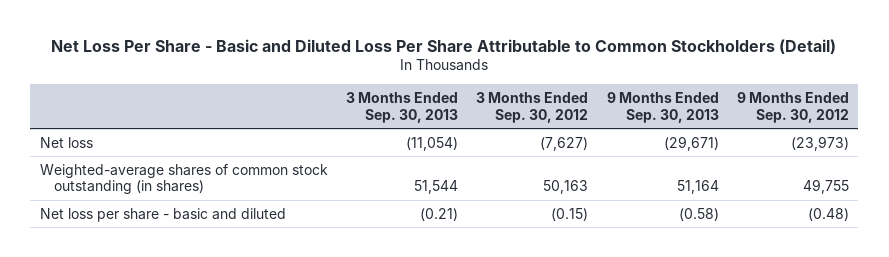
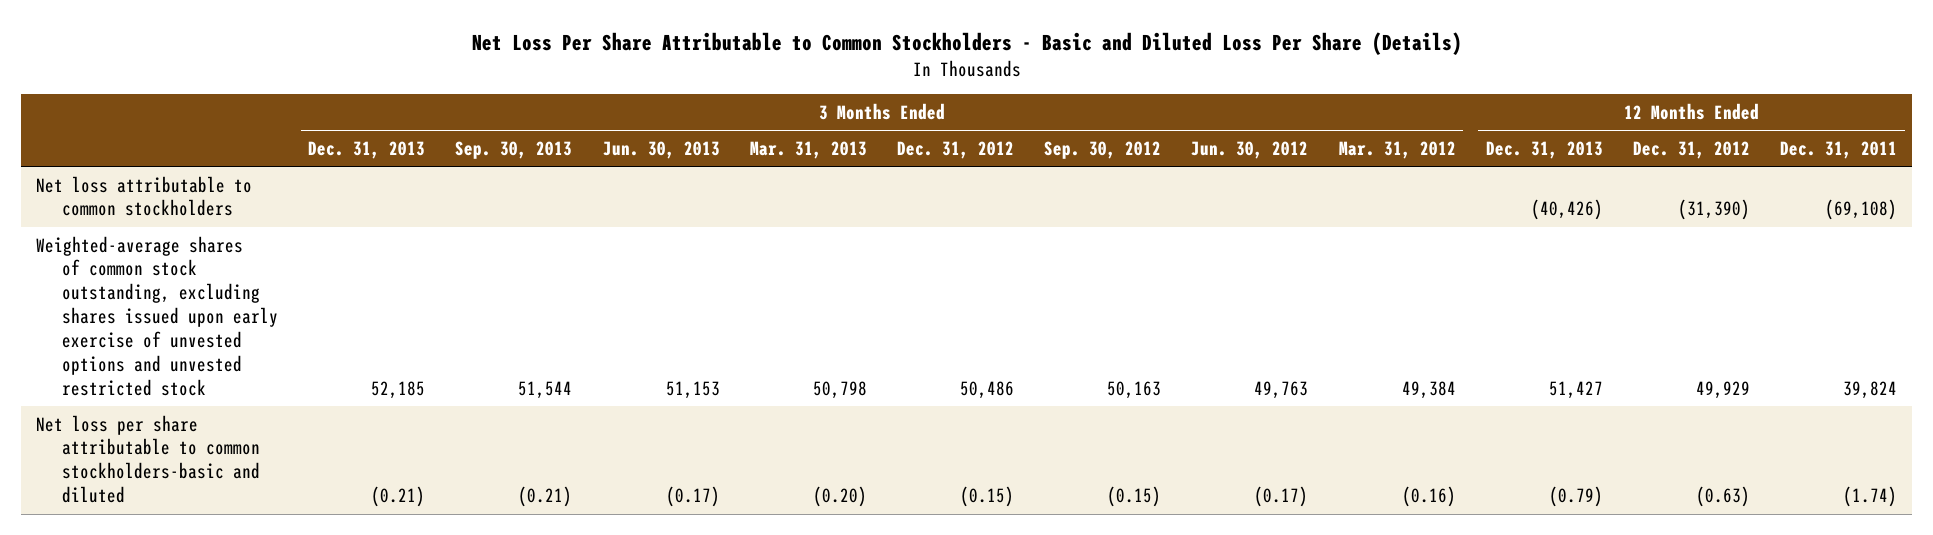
- Net Loss Per Share - Basic and Diluted Loss Per Share Attributable to Common Stockholders (Detail)
+ Net Loss Per Share Attributable to Common Stockholders - Basic and Diluted Loss Per Share (Details)
- | 3 Months Ended Sep. 30, 2013 | 3 Months Ended Sep. 30, 2012 | 9 Months Ended Sep. 30, 2013 | 9 Months Ended Sep. 30, 2012
+ | 3 Months Ended Dec. 31, 2013 | 3 Months Ended Sep. 30, 2013 | 3 Months Ended Jun. 30, 2013 | 3 Months Ended Mar. 31, 2013 | 3 Months Ended Dec. 31, 2012 | 3 Months Ended Sep. 30, 2012 | 3 Months Ended Jun. 30, 2012 | 3 Months Ended Mar. 31, 2012 | 12 Months Ended Dec. 31, 2013 | 12 Months Ended Dec. 31, 2012 | 12 Months Ended Dec. 31, 2011
- Net loss | (11,054) | (7,627) | (29,671) | (23,973)
- Weighted-average shares of common stock outstanding (in shares) | 51,544 | 50,163 | 51,164 | 49,755
- Net loss per share - basic and diluted | (0.21) | (0.15) | (0.58) | (0.48)
+ Net loss attributable to common stockholders | | | | | | | | | (40,426) | (31,390) | (69,108)
+ Weighted-average shares of common stock outstanding, excluding shares issued upon early exercise of unvested options and unvested restricted stock | 52,185 | 51,544 | 51,153 | 50,798 | 50,486 | 50,163 | 49,763 | 49,384 | 51,427 | 49,929 | 39,824
+ Net loss per share attributable to common stockholders-basic and diluted | (0.21) | (0.21) | (0.17) | (0.20) | (0.15) | (0.15) | (0.17) | (0.16) | (0.79) | (0.63) | (1.74)

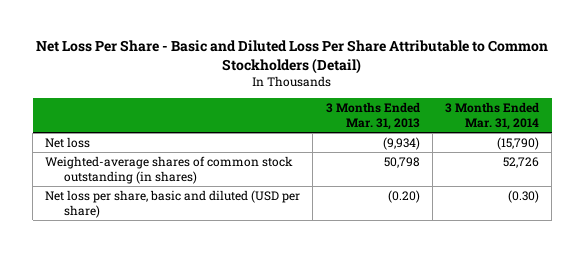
- Net Loss Per Share Attributable to Common Stockholders - Basic and Diluted Loss Per Share (Details)
+ Net Loss Per Share - Basic and Diluted Loss Per Share Attributable to Common Stockholders (Detail)
- | 3 Months Ended Dec. 31, 2013 | 3 Months Ended Sep. 30, 2013 | 3 Months Ended Jun. 30, 2013 | 3 Months Ended Mar. 31, 2013 | 3 Months Ended Dec. 31, 2012 | 3 Months Ended Sep. 30, 2012 | 3 Months Ended Jun. 30, 2012 | 3 Months Ended Mar. 31, 2012 | 12 Months Ended Dec. 31, 2013 | 12 Months Ended Dec. 31, 2012 | 12 Months Ended Dec. 31, 2011
+ | 3 Months Ended Mar. 31, 2013 | 3 Months Ended Mar. 31, 2014
- Net loss attributable to common stockholders | | | | | | | | | (40,426) | (31,390) | (69,108)
- Weighted-average shares of common stock outstanding, excluding shares issued upon early exercise of unvested options and unvested restricted stock | 52,185 | 51,544 | 51,153 | 50,798 | 50,486 | 50,163 | 49,763 | 49,384 | 51,427 | 49,929 | 39,824
- Net loss per share attributable to common stockholders-basic and diluted | (0.21) | (0.21) | (0.17) | (0.20) | (0.15) | (0.15) | (0.17) | (0.16) | (0.79) | (0.63) | (1.74)
+ Net loss | (9,934) | (15,790)
+ Weighted-average shares of common stock outstanding (in shares) | 50,798 | 52,726
+ Net loss per share, basic and diluted (USD per share) | (0.20) | (0.30)

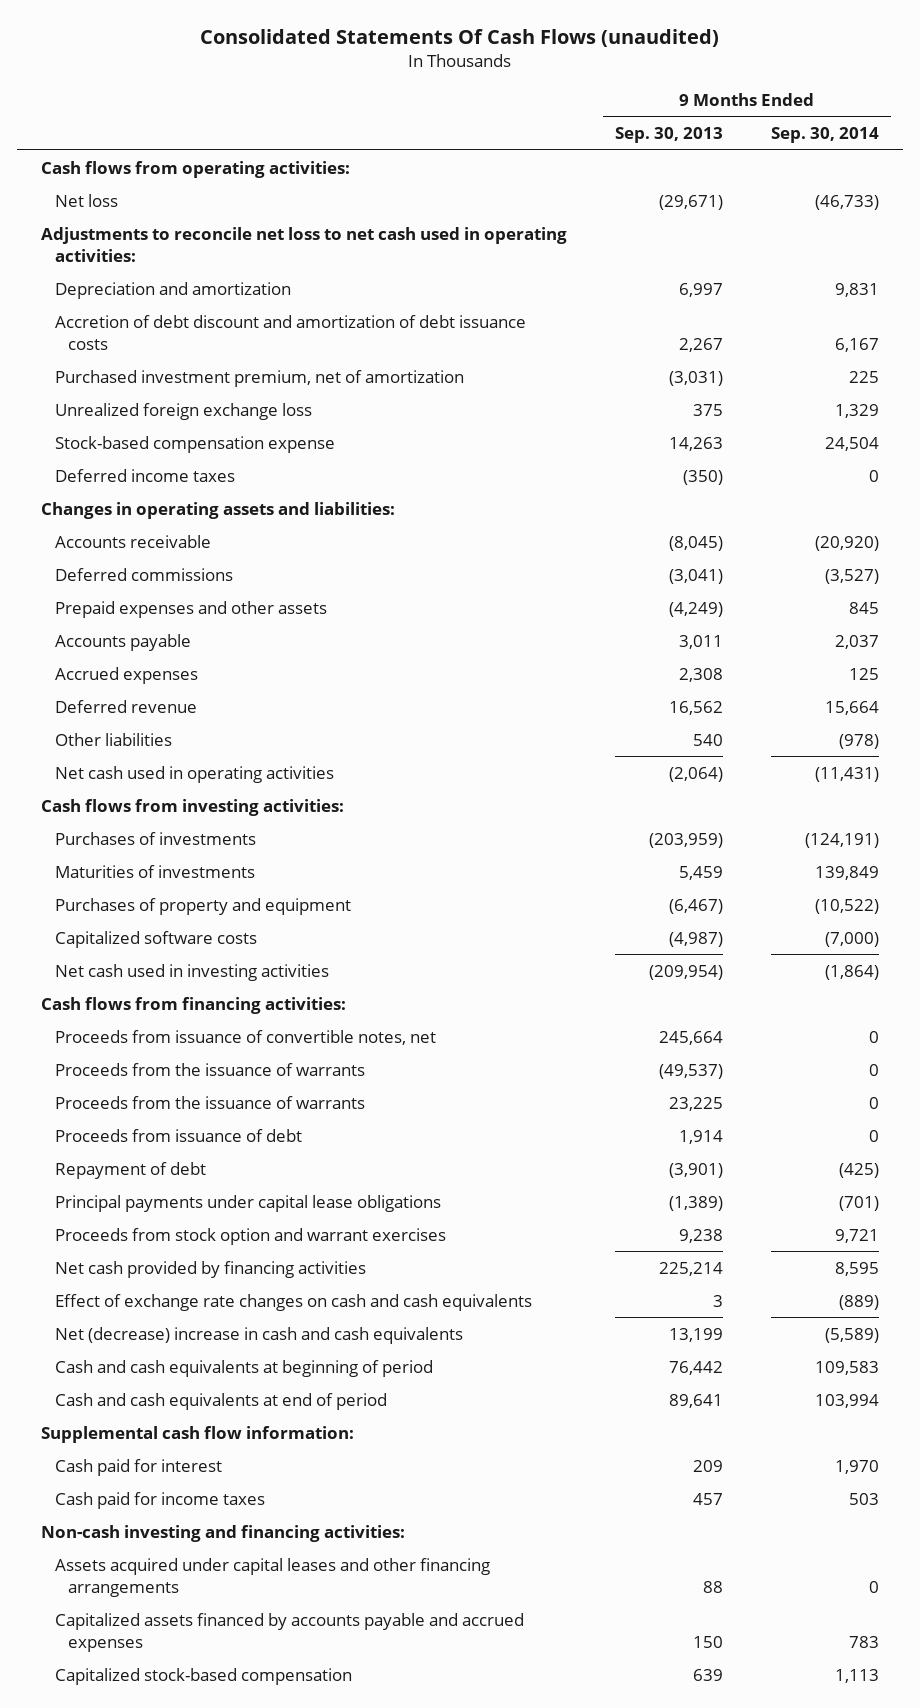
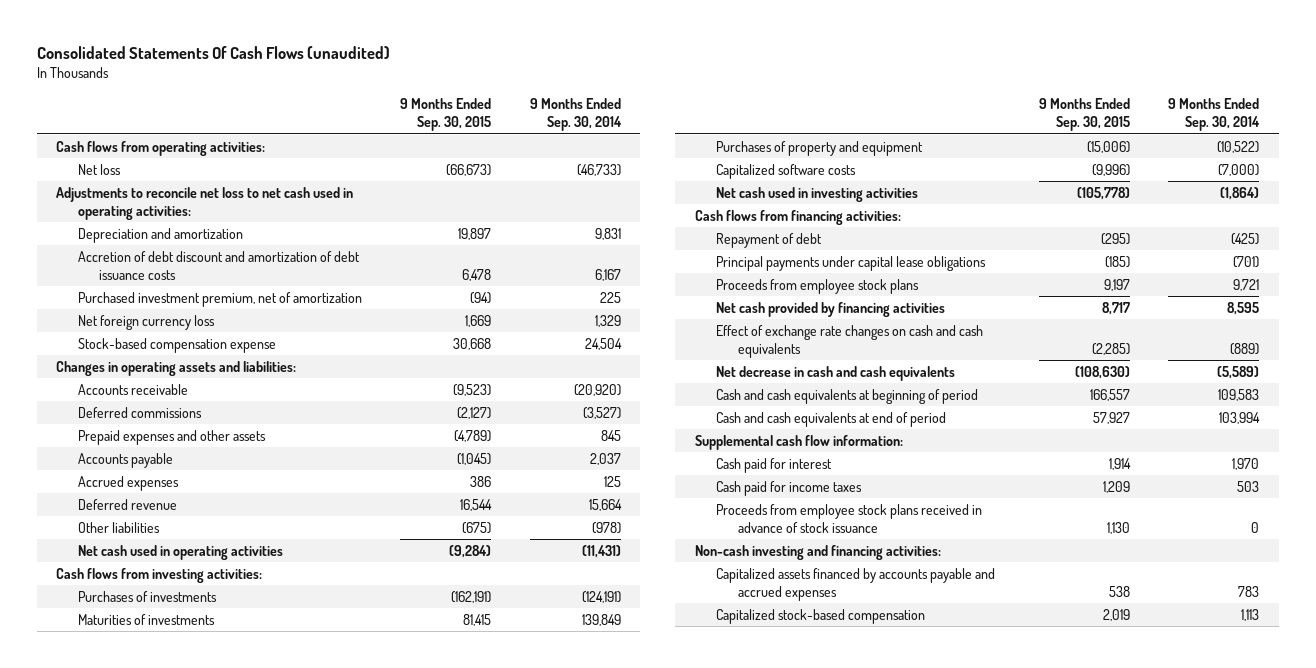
- | 9 Months Ended Sep. 30, 2013 | 9 Months Ended Sep. 30, 2014
+ | 9 Months Ended Sep. 30, 2015 | 9 Months Ended Sep. 30, 2014
- Unrealized foreign exchange loss | 375 | 1,329
+ Net foreign currency loss | 1,669 | 1,329
- Deferred income taxes | (350) | 0
- Proceeds from issuance of convertible notes, net | 245,664 | 0
- Proceeds from the issuance of warrants | (49,537) | 0
- Proceeds from the issuance of warrants | 23,225 | 0
- Proceeds from issuance of debt | 1,914 | 0
- Proceeds from stock option and warrant exercises | 9,238 | 9,721
+ Proceeds from employee stock plans | 9,197 | 9,721
- Net (decrease) increase in cash and cash equivalents | 13,199 | (5,589)
+ Net decrease in cash and cash equivalents | (108,630) | (5,589)
+ Proceeds from employee stock plans received in advance of stock issuance | 1,130 | 0
- Assets acquired under capital leases and other financing arrangements | 88 | 0

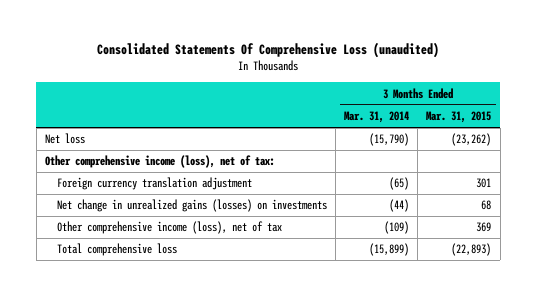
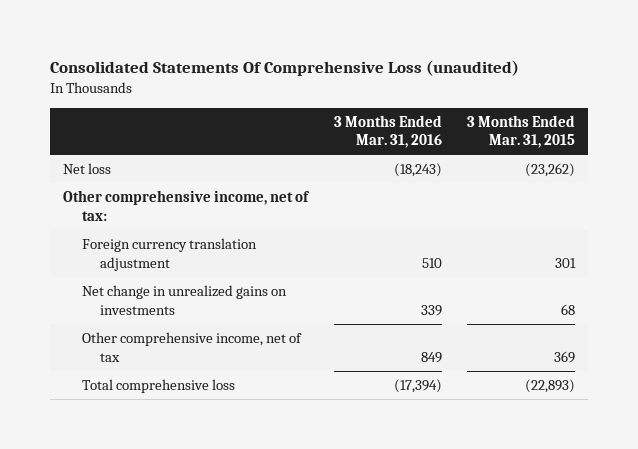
- | 3 Months Ended Mar. 31, 2014 | 3 Months Ended Mar. 31, 2015
+ | 3 Months Ended Mar. 31, 2016 | 3 Months Ended Mar. 31, 2015
- Other comprehensive income (loss), net of tax:
+ Other comprehensive income, net of tax:
- Net change in unrealized gains (losses) on investments | (44) | 68
- Other comprehensive income (loss), net of tax | (109) | 369
+ Net change in unrealized gains on investments | 339 | 68
+ Other comprehensive income, net of tax | 849 | 369

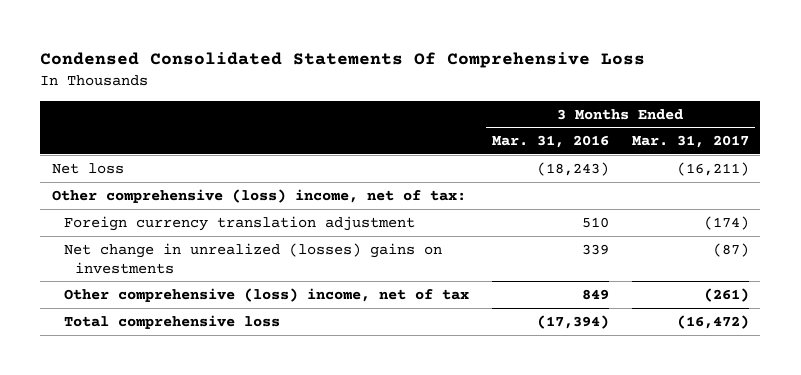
- Consolidated Statements Of Comprehensive Loss (unaudited)
+ Condensed Consolidated Statements Of Comprehensive Loss
- | 3 Months Ended Mar. 31, 2016 | 3 Months Ended Mar. 31, 2015
+ | 3 Months Ended Mar. 31, 2016 | 3 Months Ended Mar. 31, 2017
- Other comprehensive income, net of tax:
+ Other comprehensive (loss) income, net of tax:
- Net change in unrealized gains on investments | 339 | 68
- Other comprehensive income, net of tax | 849 | 369
+ Net change in unrealized (losses) gains on investments | 339 | (87)
+ Other comprehensive (loss) income, net of tax | 849 | (261)

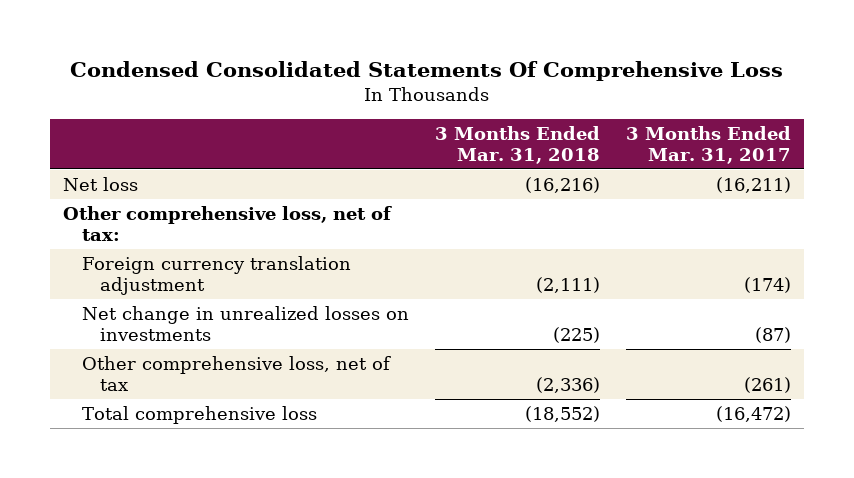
- | 3 Months Ended Mar. 31, 2016 | 3 Months Ended Mar. 31, 2017
+ | 3 Months Ended Mar. 31, 2018 | 3 Months Ended Mar. 31, 2017
- Other comprehensive (loss) income, net of tax:
+ Other comprehensive loss, net of tax:
- Net change in unrealized (losses) gains on investments | 339 | (87)
- Other comprehensive (loss) income, net of tax | 849 | (261)
+ Net change in unrealized losses on investments | (225) | (87)
+ Other comprehensive loss, net of tax | (2,336) | (261)

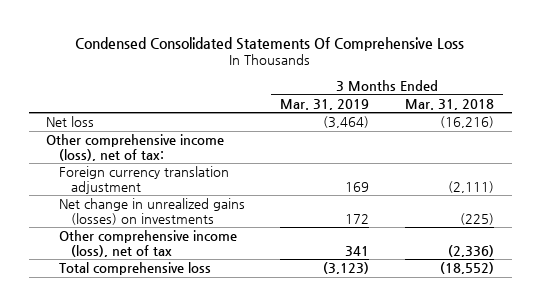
- | 3 Months Ended Mar. 31, 2018 | 3 Months Ended Mar. 31, 2017
+ | 3 Months Ended Mar. 31, 2019 | 3 Months Ended Mar. 31, 2018
- Other comprehensive loss, net of tax:
+ Other comprehensive income (loss), net of tax:
- Net change in unrealized losses on investments | (225) | (87)
- Other comprehensive loss, net of tax | (2,336) | (261)
+ Net change in unrealized gains (losses) on investments | 172 | (225)
+ Other comprehensive income (loss), net of tax | 341 | (2,336)

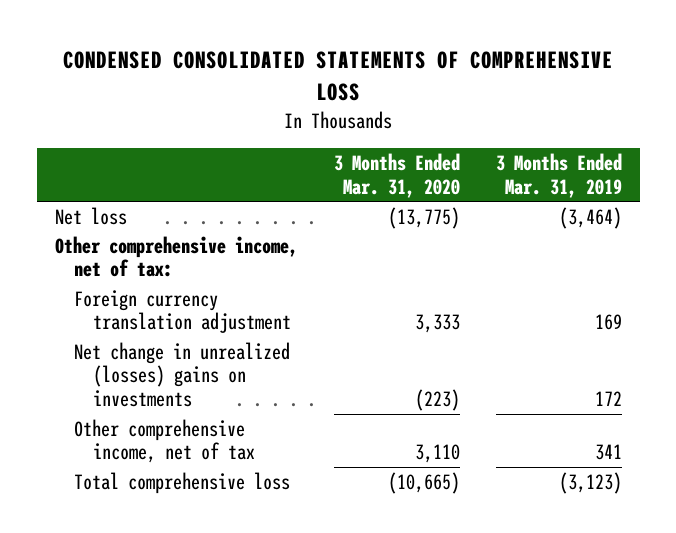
- Condensed Consolidated Statements Of Comprehensive Loss
+ CONDENSED CONSOLIDATED STATEMENTS OF COMPREHENSIVE LOSS
- | 3 Months Ended Mar. 31, 2019 | 3 Months Ended Mar. 31, 2018
+ | 3 Months Ended Mar. 31, 2020 | 3 Months Ended Mar. 31, 2019
- Other comprehensive income (loss), net of tax:
+ Other comprehensive income, net of tax:
- Net change in unrealized gains (losses) on investments | 172 | (225)
- Other comprehensive income (loss), net of tax | 341 | (2,336)
+ Net change in unrealized (losses) gains on investments | (223) | 172
+ Other comprehensive income, net of tax | 3,110 | 341

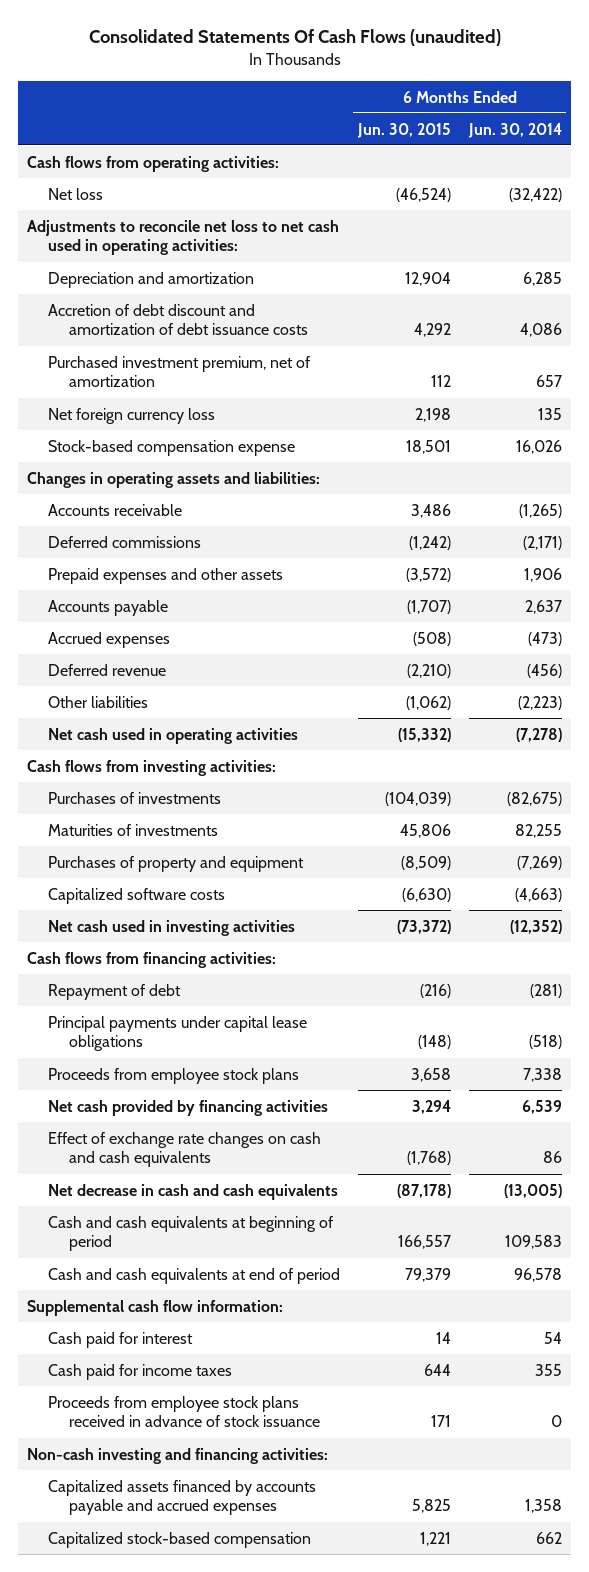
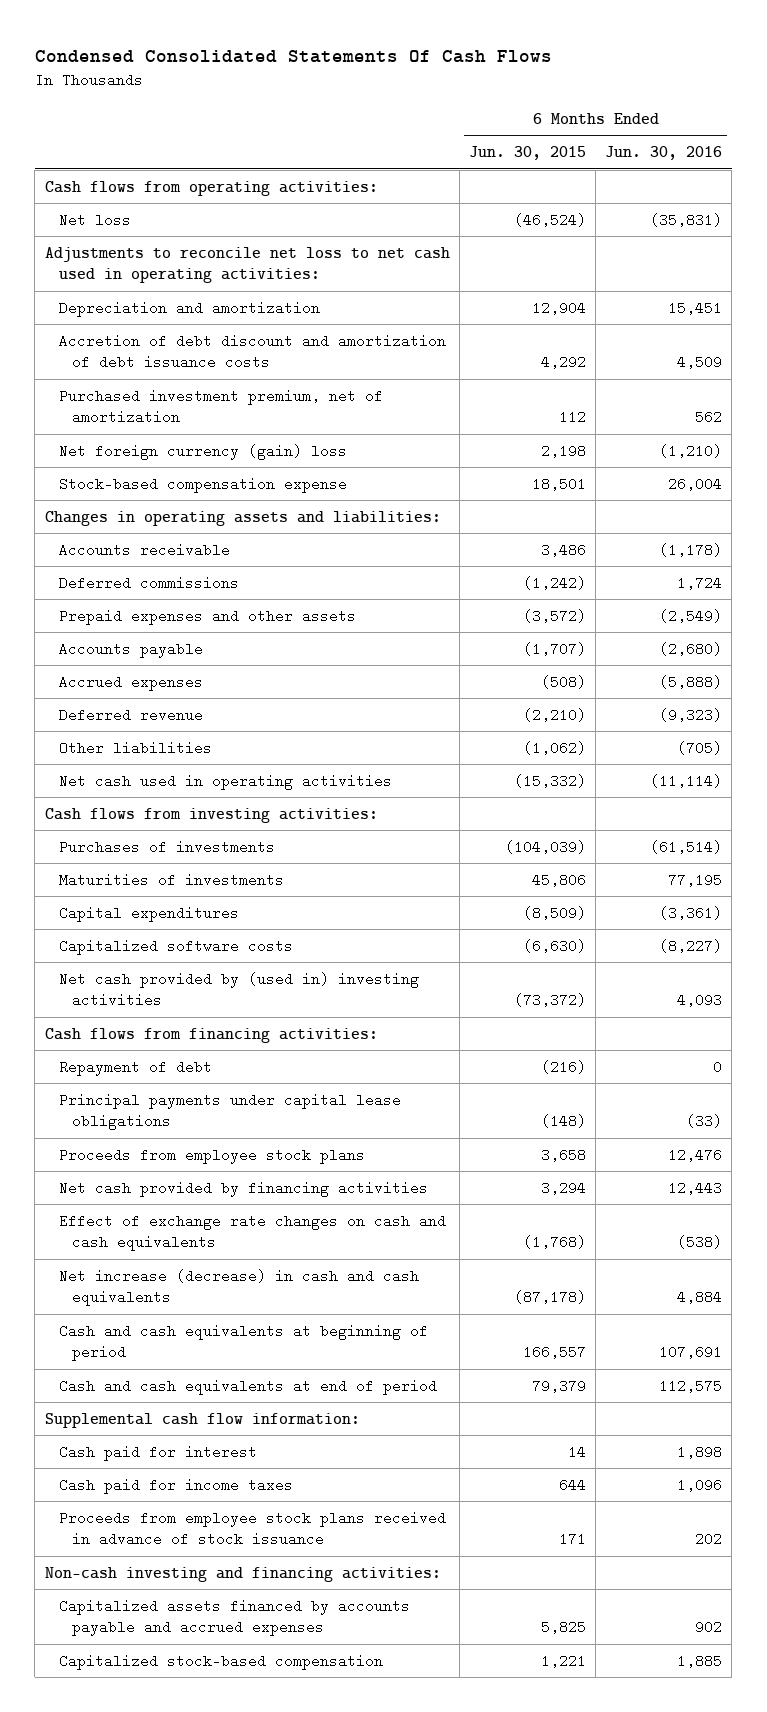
- Consolidated Statements Of Cash Flows (unaudited)
+ Condensed Consolidated Statements Of Cash Flows
- | 6 Months Ended Jun. 30, 2015 | 6 Months Ended Jun. 30, 2014
+ | 6 Months Ended Jun. 30, 2015 | 6 Months Ended Jun. 30, 2016
- Net foreign currency loss | 2,198 | 135
+ Net foreign currency (gain) loss | 2,198 | (1,210)
- Purchases of property and equipment | (8,509) | (7,269)
+ Capital expenditures | (8,509) | (3,361)
- Net cash used in investing activities | (73,372) | (12,352)
+ Net cash provided by (used in) investing activities | (73,372) | 4,093
- Net decrease in cash and cash equivalents | (87,178) | (13,005)
+ Net increase (decrease) in cash and cash equivalents | (87,178) | 4,884

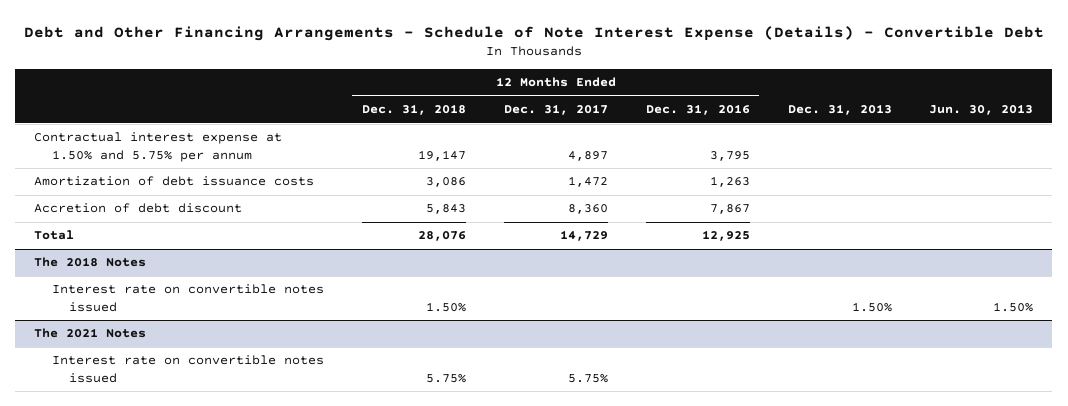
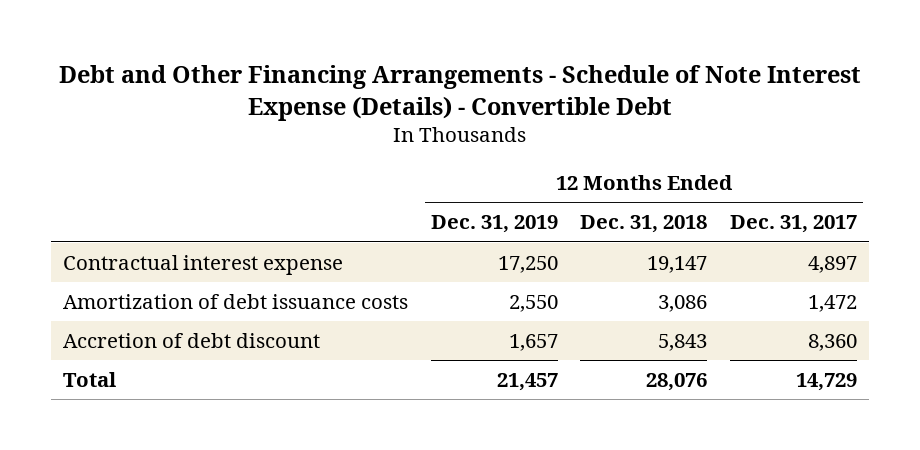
- | 12 Months Ended Dec. 31, 2018 | 12 Months Ended Dec. 31, 2017 | 12 Months Ended Dec. 31, 2016 | Dec. 31, 2013 | Jun. 30, 2013
+ | 12 Months Ended Dec. 31, 2019 | 12 Months Ended Dec. 31, 2018 | 12 Months Ended Dec. 31, 2017
- Contractual interest expense at 1.50% and 5.75% per annum | 19,147 | 4,897 | 3,795 | |
+ Contractual interest expense | 17,250 | 19,147 | 4,897
- The 2018 Notes
- Interest rate on convertible notes issued | 1.50% | | | 1.50% | 1.50%
- The 2021 Notes
- Interest rate on convertible notes issued | 5.75% | 5.75% | | |

